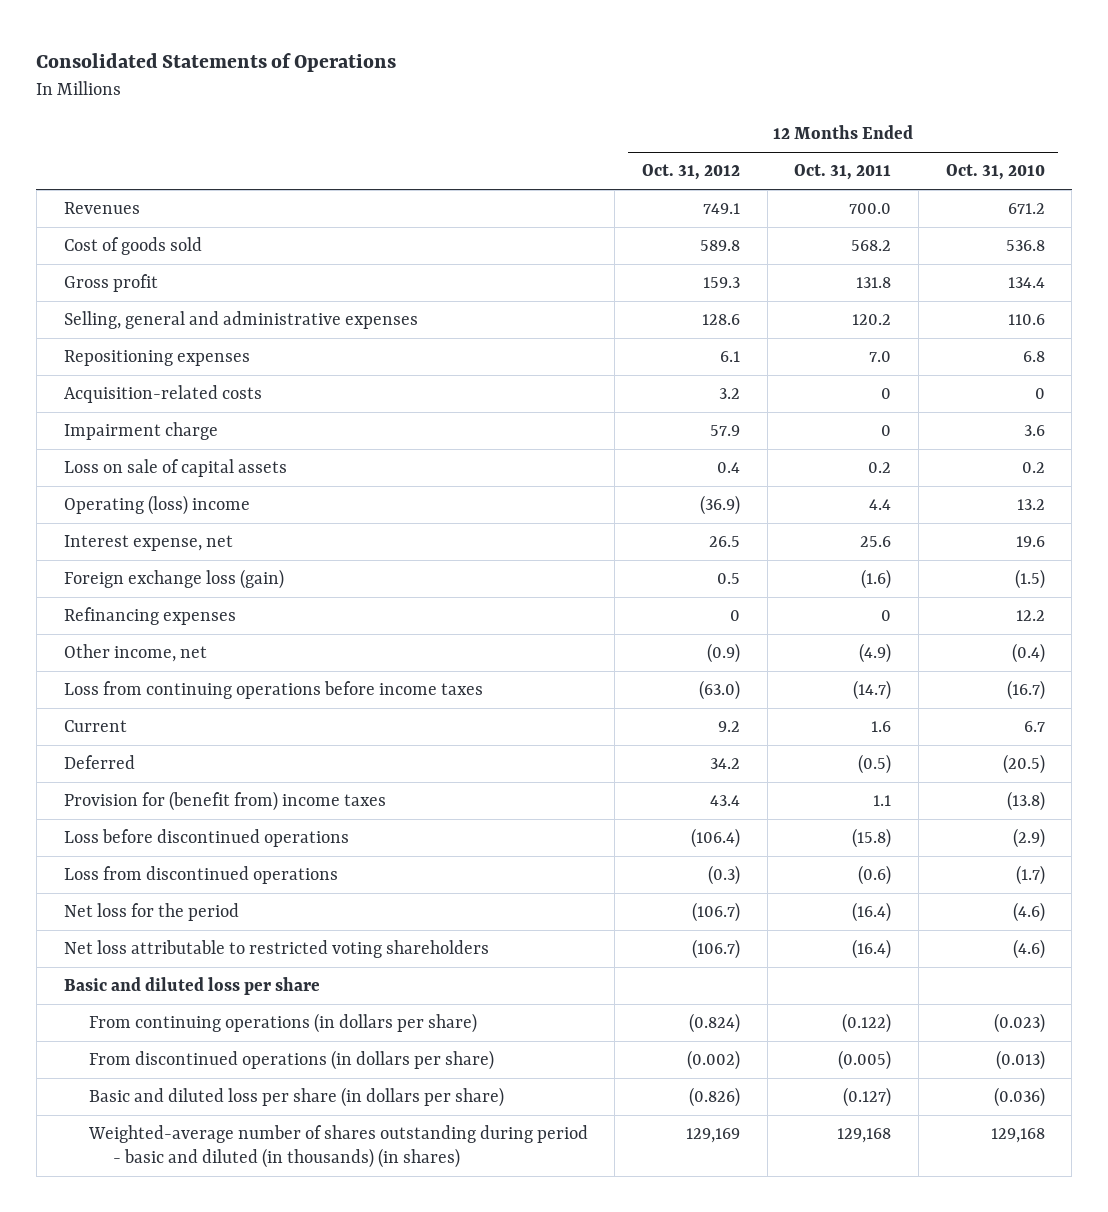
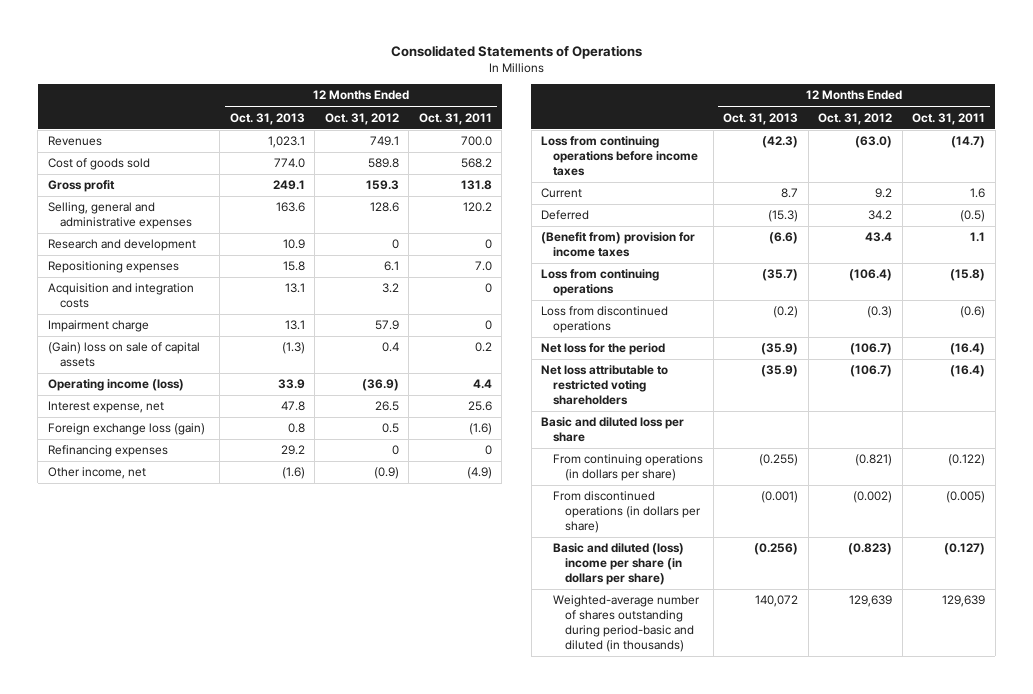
- | 12 Months Ended Oct. 31, 2012 | 12 Months Ended Oct. 31, 2011 | 12 Months Ended Oct. 31, 2010
+ | 12 Months Ended Oct. 31, 2013 | 12 Months Ended Oct. 31, 2012 | 12 Months Ended Oct. 31, 2011
+ Research and development | 10.9 | 0 | 0
- Acquisition-related costs | 3.2 | 0 | 0
+ Acquisition and integration costs | 13.1 | 3.2 | 0
- Loss on sale of capital assets | 0.4 | 0.2 | 0.2
- Operating (loss) income | (36.9) | 4.4 | 13.2
+ (Gain) loss on sale of capital assets | (1.3) | 0.4 | 0.2
+ Operating income (loss) | 33.9 | (36.9) | 4.4
- Provision for (benefit from) income taxes | 43.4 | 1.1 | (13.8)
- Loss before discontinued operations | (106.4) | (15.8) | (2.9)
+ (Benefit from) provision for income taxes | (6.6) | 43.4 | 1.1
+ Loss from continuing operations | (35.7) | (106.4) | (15.8)
- From continuing operations (in dollars per share) | (0.824) | (0.122) | (0.023)
+ From continuing operations (in dollars per share) | (0.255) | (0.821) | (0.122)
- Basic and diluted loss per share (in dollars per share) | (0.826) | (0.127) | (0.036)
- Weighted-average number of shares outstanding during period - basic and diluted (in thousands) (in shares) | 129,169 | 129,168 | 129,168
+ Basic and diluted (loss) income per share (in dollars per share) | (0.256) | (0.823) | (0.127)
+ Weighted-average number of shares outstanding during period-basic and diluted (in thousands) | 140,072 | 129,639 | 129,639

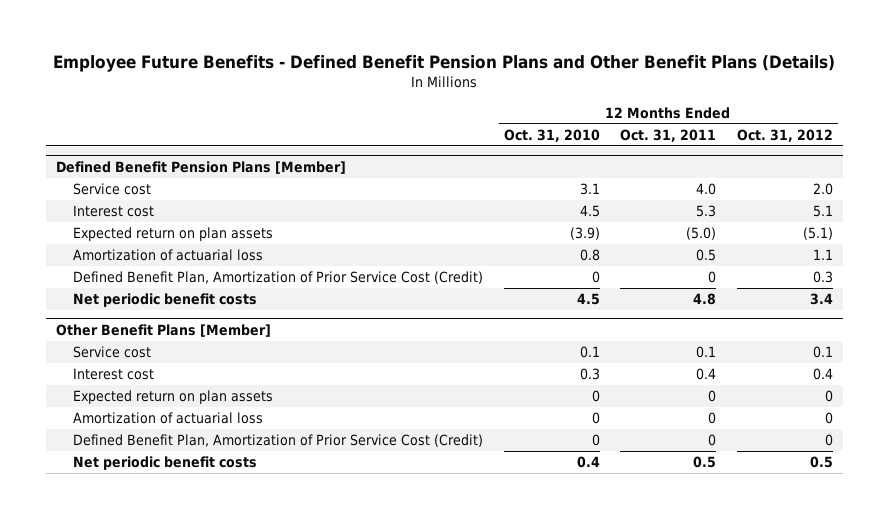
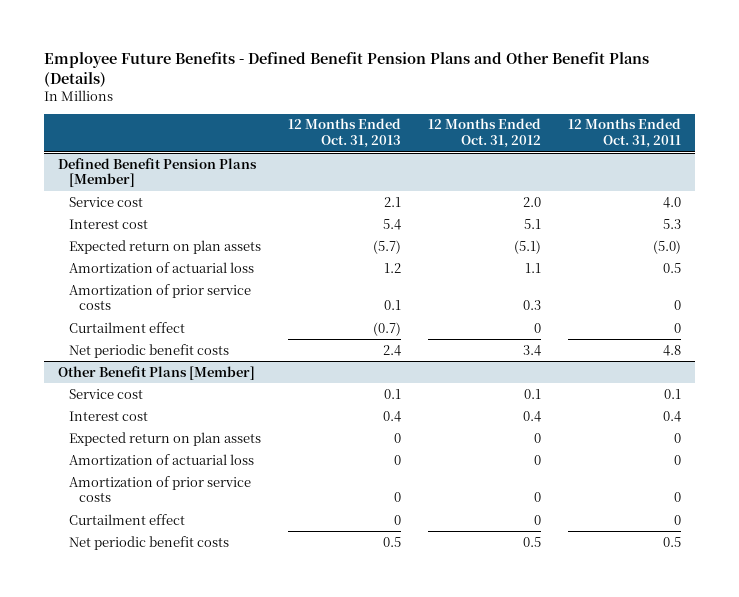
- | 12 Months Ended Oct. 31, 2010 | 12 Months Ended Oct. 31, 2011 | 12 Months Ended Oct. 31, 2012
+ | 12 Months Ended Oct. 31, 2013 | 12 Months Ended Oct. 31, 2012 | 12 Months Ended Oct. 31, 2011
@ Defined Benefit Pension Plans [Member]
- Defined Benefit Plan, Amortization of Prior Service Cost (Credit) | 0 | 0 | 0.3
+ Amortization of prior service costs | 0.1 | 0.3 | 0
+ Curtailment effect | (0.7) | 0 | 0
@ Other Benefit Plans [Member]
- Defined Benefit Plan, Amortization of Prior Service Cost (Credit) | 0 | 0 | 0
+ Amortization of prior service costs | 0 | 0 | 0
+ Curtailment effect | 0 | 0 | 0

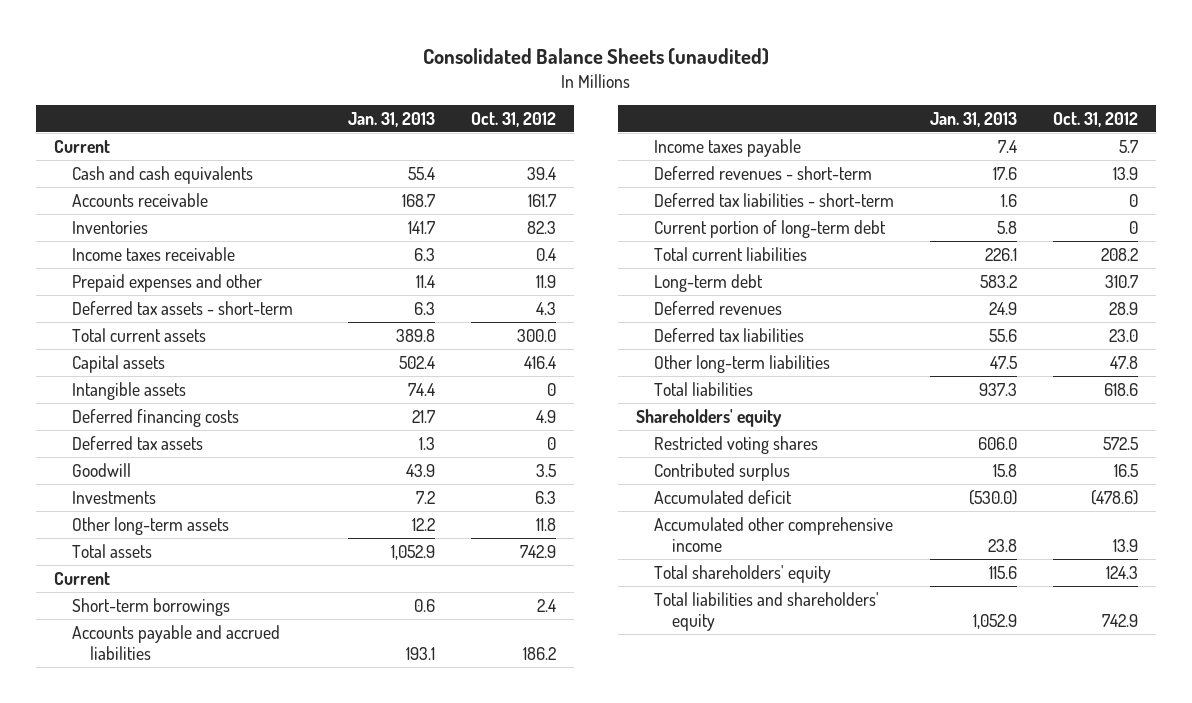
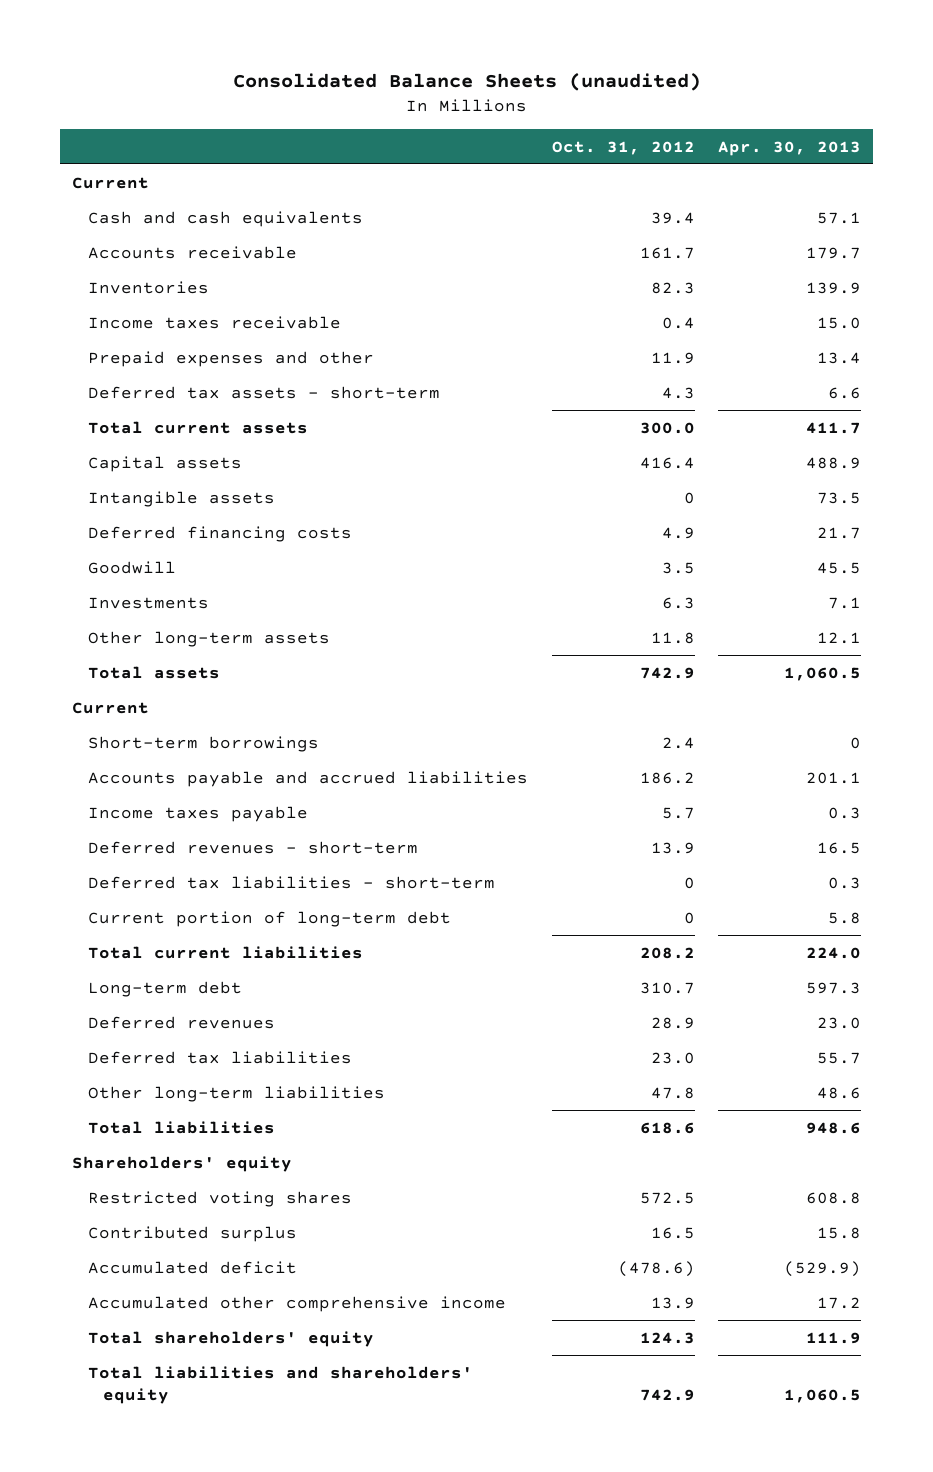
- | Jan. 31, 2013 | Oct. 31, 2012
+ | Oct. 31, 2012 | Apr. 30, 2013
- Deferred tax assets | 1.3 | 0

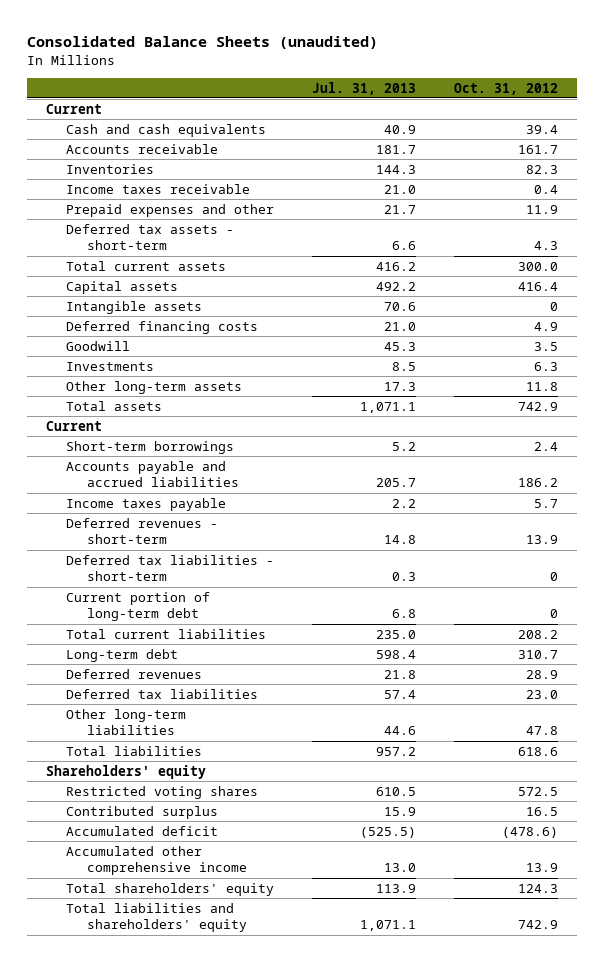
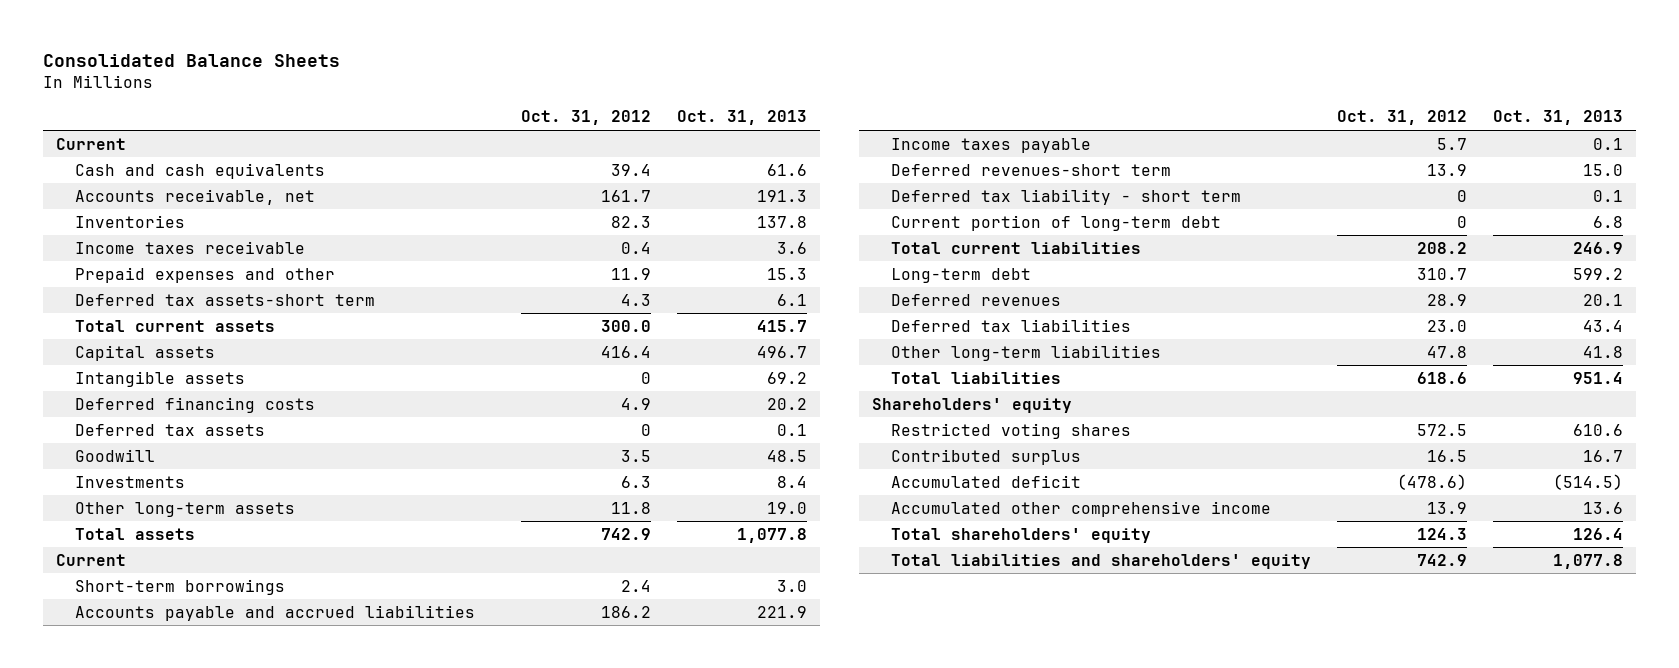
- Consolidated Balance Sheets (unaudited)
+ Consolidated Balance Sheets
- | Jul. 31, 2013 | Oct. 31, 2012
+ | Oct. 31, 2012 | Oct. 31, 2013
- Accounts receivable | 181.7 | 161.7
+ Accounts receivable, net | 161.7 | 191.3
- Deferred tax assets - short-term | 6.6 | 4.3
+ Deferred tax assets-short term | 4.3 | 6.1
+ Deferred tax assets | 0 | 0.1
- Deferred revenues - short-term | 14.8 | 13.9
- Deferred tax liabilities - short-term | 0.3 | 0
+ Deferred revenues-short term | 13.9 | 15.0
+ Deferred tax liability - short term | 0 | 0.1

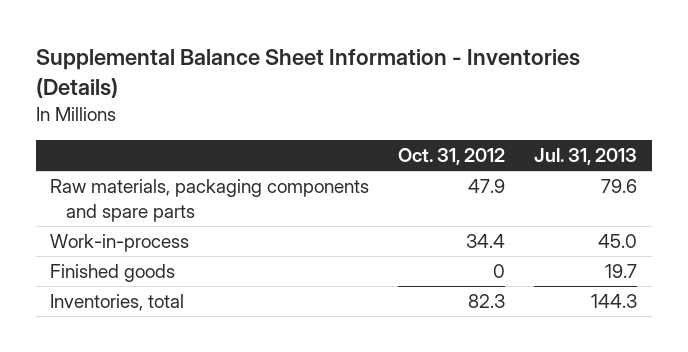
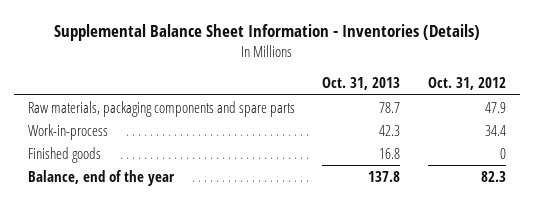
- | Oct. 31, 2012 | Jul. 31, 2013
+ | Oct. 31, 2013 | Oct. 31, 2012
- Inventories, total | 82.3 | 144.3
+ Balance, end of the year | 137.8 | 82.3

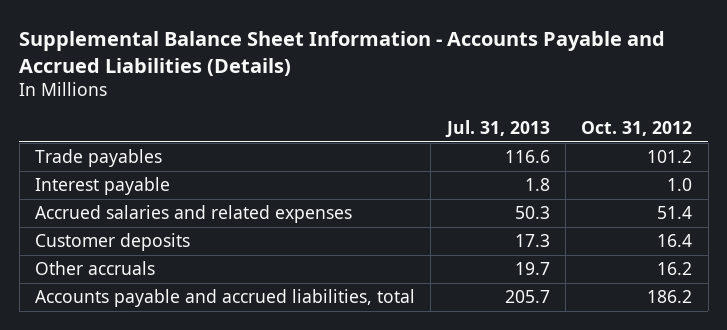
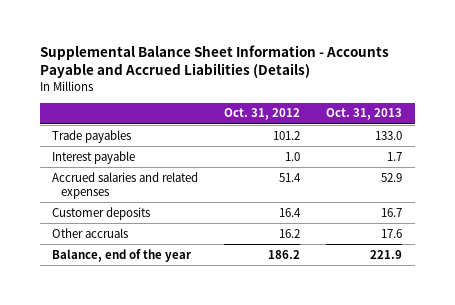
- | Jul. 31, 2013 | Oct. 31, 2012
+ | Oct. 31, 2012 | Oct. 31, 2013
- Accounts payable and accrued liabilities, total | 205.7 | 186.2
+ Balance, end of the year | 186.2 | 221.9

